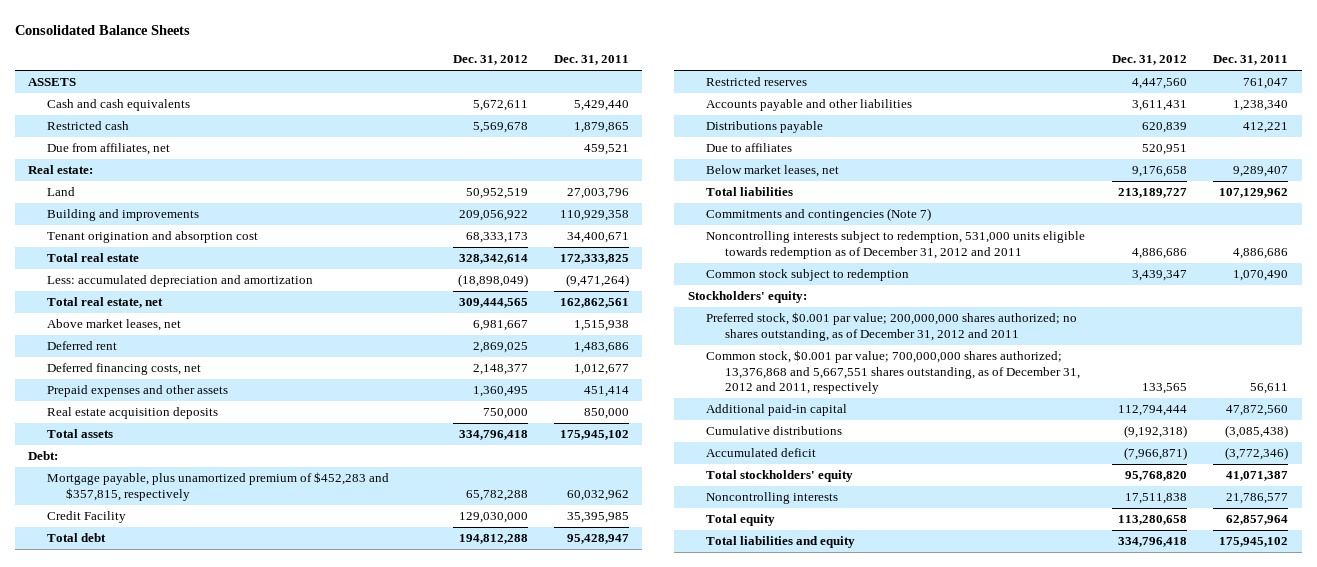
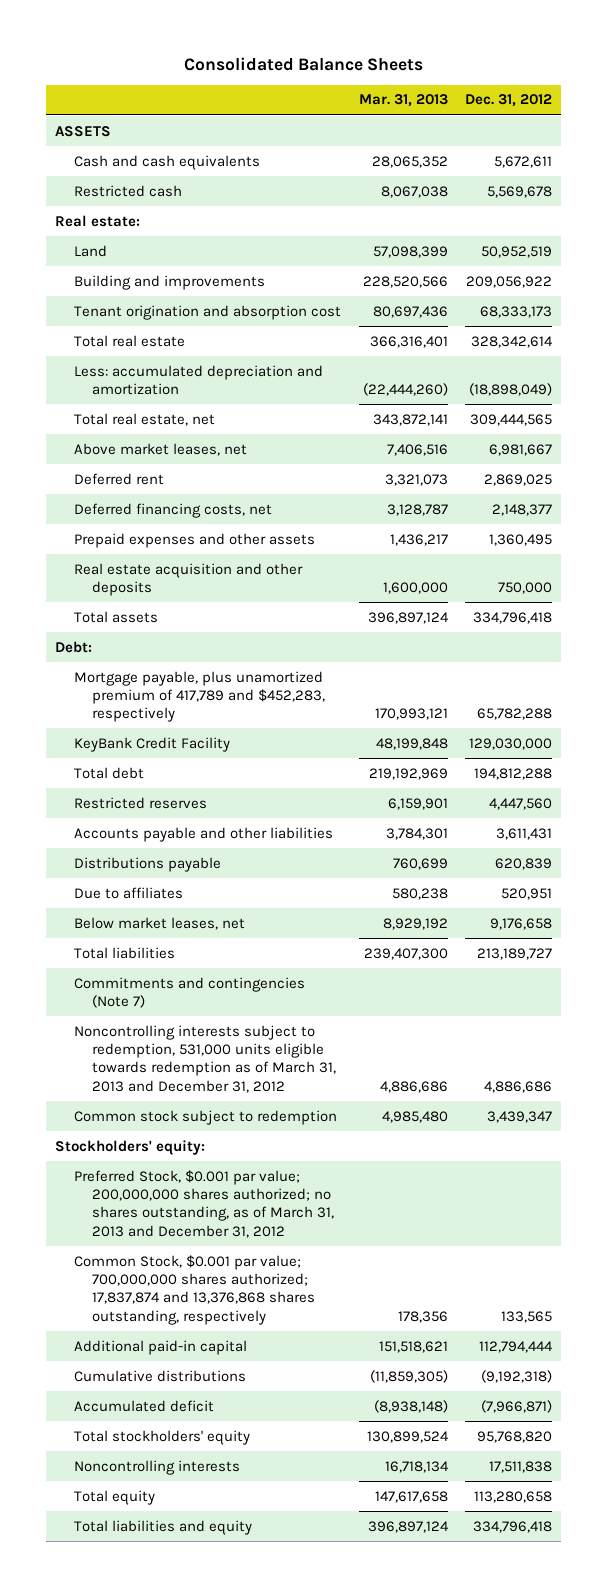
- | Dec. 31, 2012 | Dec. 31, 2011
+ | Mar. 31, 2013 | Dec. 31, 2012
- Due from affiliates, net | | 459,521
- Real estate acquisition deposits | 750,000 | 850,000
+ Real estate acquisition and other deposits | 1,600,000 | 750,000
- Mortgage payable, plus unamortized premium of $452,283 and $357,815, respectively | 65,782,288 | 60,032,962
- Credit Facility | 129,030,000 | 35,395,985
+ Mortgage payable, plus unamortized premium of 417,789 and $452,283, respectively | 170,993,121 | 65,782,288
+ KeyBank Credit Facility | 48,199,848 | 129,030,000
- Noncontrolling interests subject to redemption, 531,000 units eligible towards redemption as of December 31, 2012 and 2011 | 4,886,686 | 4,886,686
+ Noncontrolling interests subject to redemption, 531,000 units eligible towards redemption as of March 31, 2013 and December 31, 2012 | 4,886,686 | 4,886,686
- Preferred stock, $0.001 par value; 200,000,000 shares authorized; no shares outstanding, as of December 31, 2012 and 2011
- Common stock, $0.001 par value; 700,000,000 shares authorized; 13,376,868 and 5,667,551 shares outstanding, as of December 31, 2012 and 2011, respectively | 133,565 | 56,611
+ Preferred Stock, $0.001 par value; 200,000,000 shares authorized; no shares outstanding, as of March 31, 2013 and December 31, 2012
+ Common Stock, $0.001 par value; 700,000,000 shares authorized; 17,837,874 and 13,376,868 shares outstanding, respectively | 178,356 | 133,565

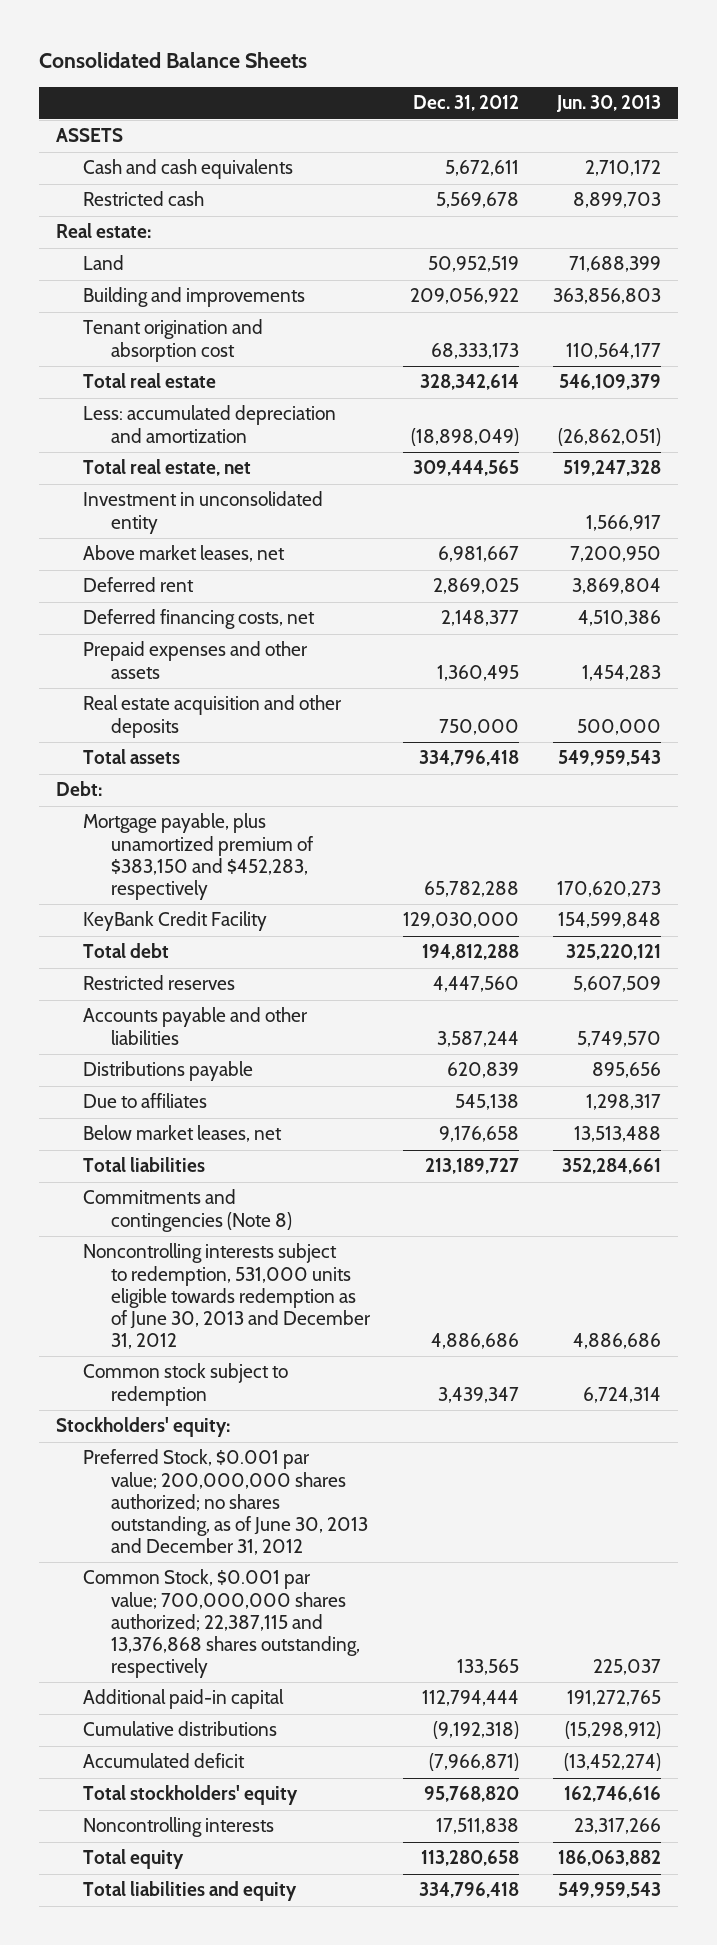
- | Mar. 31, 2013 | Dec. 31, 2012
+ | Dec. 31, 2012 | Jun. 30, 2013
+ Investment in unconsolidated entity | | 1,566,917
- Mortgage payable, plus unamortized premium of 417,789 and $452,283, respectively | 170,993,121 | 65,782,288
+ Mortgage payable, plus unamortized premium of $383,150 and $452,283, respectively | 65,782,288 | 170,620,273
- Accounts payable and other liabilities | 3,784,301 | 3,611,431
+ Accounts payable and other liabilities | 3,587,244 | 5,749,570
- Due to affiliates | 580,238 | 520,951
+ Due to affiliates | 545,138 | 1,298,317
- Commitments and contingencies (Note 7)
- Noncontrolling interests subject to redemption, 531,000 units eligible towards redemption as of March 31, 2013 and December 31, 2012 | 4,886,686 | 4,886,686
+ Commitments and contingencies (Note 8)
+ Noncontrolling interests subject to redemption, 531,000 units eligible towards redemption as of June 30, 2013 and December 31, 2012 | 4,886,686 | 4,886,686
- Preferred Stock, $0.001 par value; 200,000,000 shares authorized; no shares outstanding, as of March 31, 2013 and December 31, 2012
- Common Stock, $0.001 par value; 700,000,000 shares authorized; 17,837,874 and 13,376,868 shares outstanding, respectively | 178,356 | 133,565
+ Preferred Stock, $0.001 par value; 200,000,000 shares authorized; no shares outstanding, as of June 30, 2013 and December 31, 2012
+ Common Stock, $0.001 par value; 700,000,000 shares authorized; 22,387,115 and 13,376,868 shares outstanding, respectively | 133,565 | 225,037

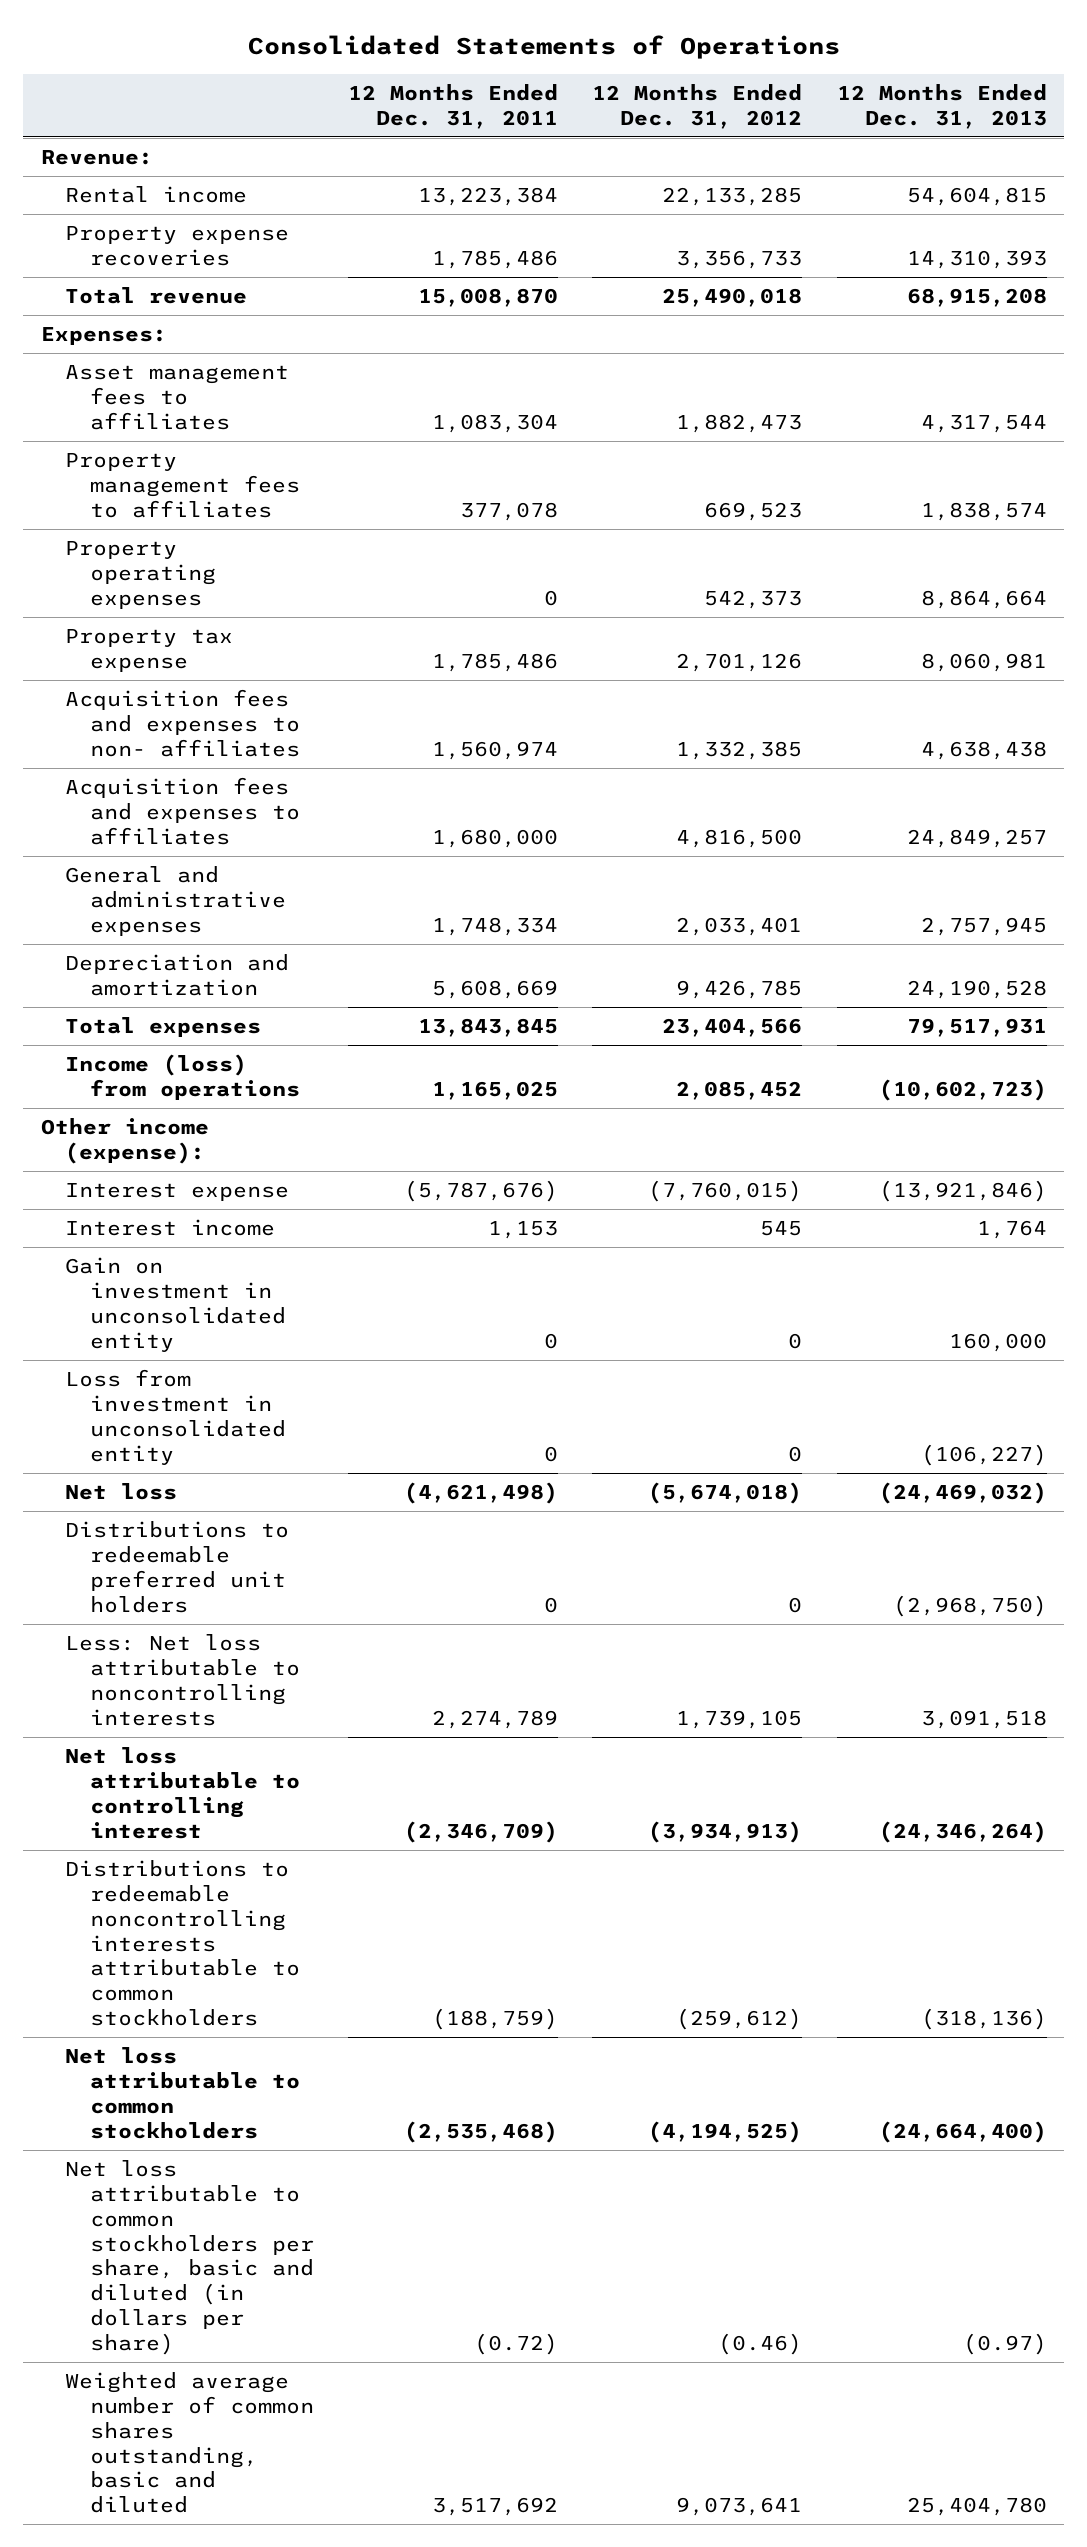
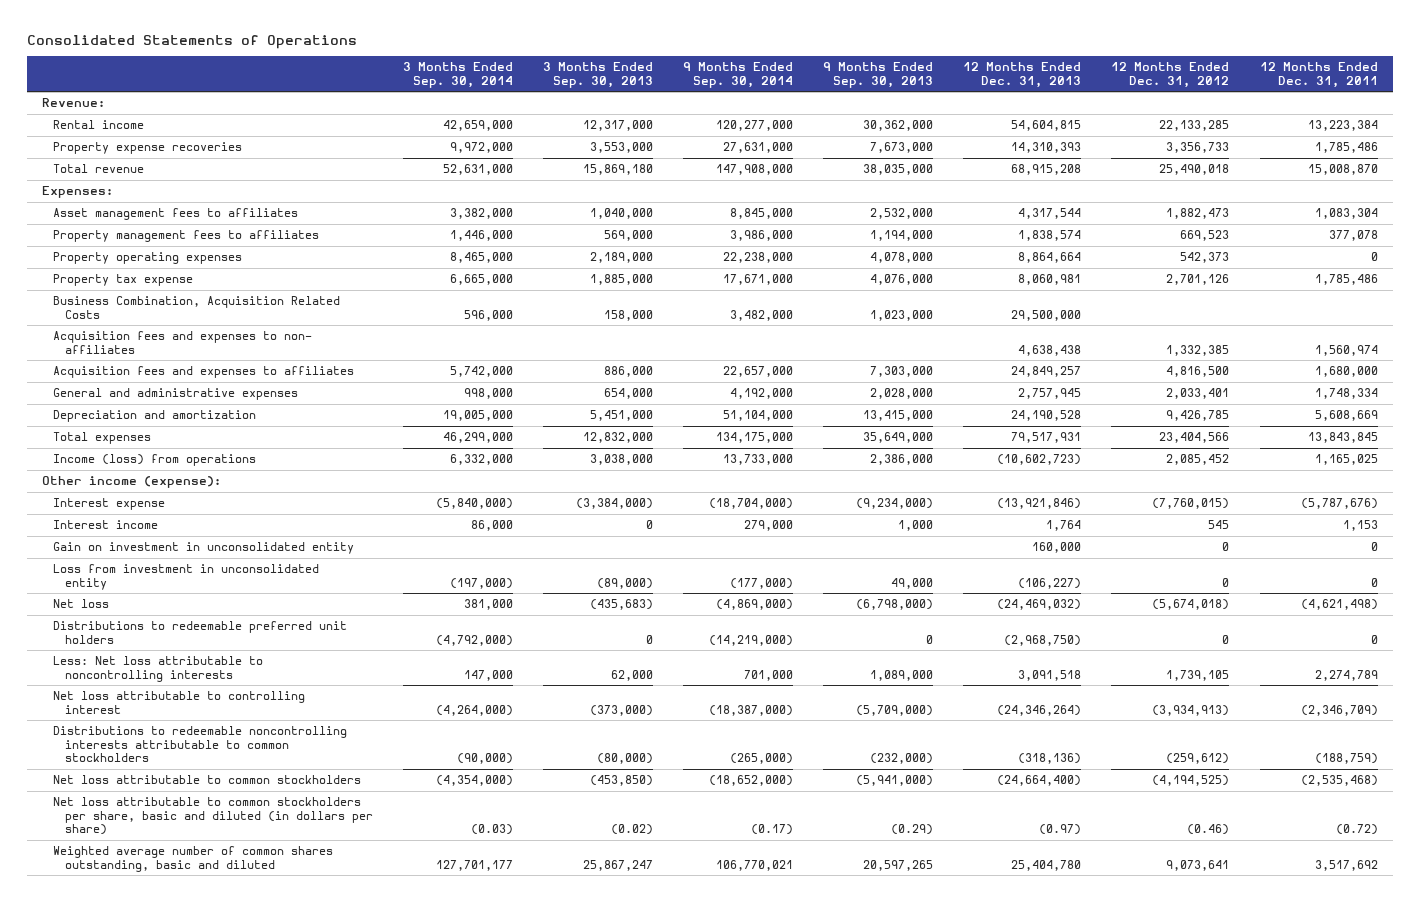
- | 12 Months Ended Dec. 31, 2011 | 12 Months Ended Dec. 31, 2012 | 12 Months Ended Dec. 31, 2013
+ | 3 Months Ended Sep. 30, 2014 | 3 Months Ended Sep. 30, 2013 | 9 Months Ended Sep. 30, 2014 | 9 Months Ended Sep. 30, 2013 | 12 Months Ended Dec. 31, 2013 | 12 Months Ended Dec. 31, 2012 | 12 Months Ended Dec. 31, 2011
+ Business Combination, Acquisition Related Costs | 596,000 | 158,000 | 3,482,000 | 1,023,000 | 29,500,000 | |

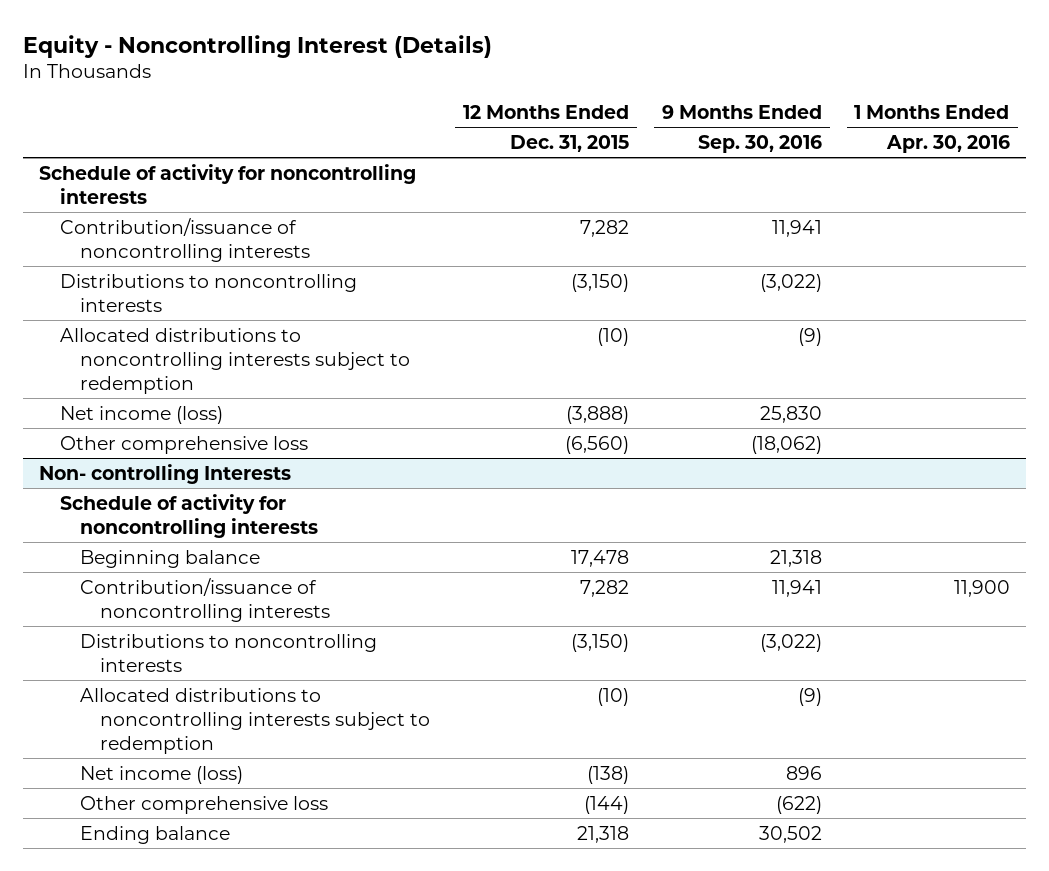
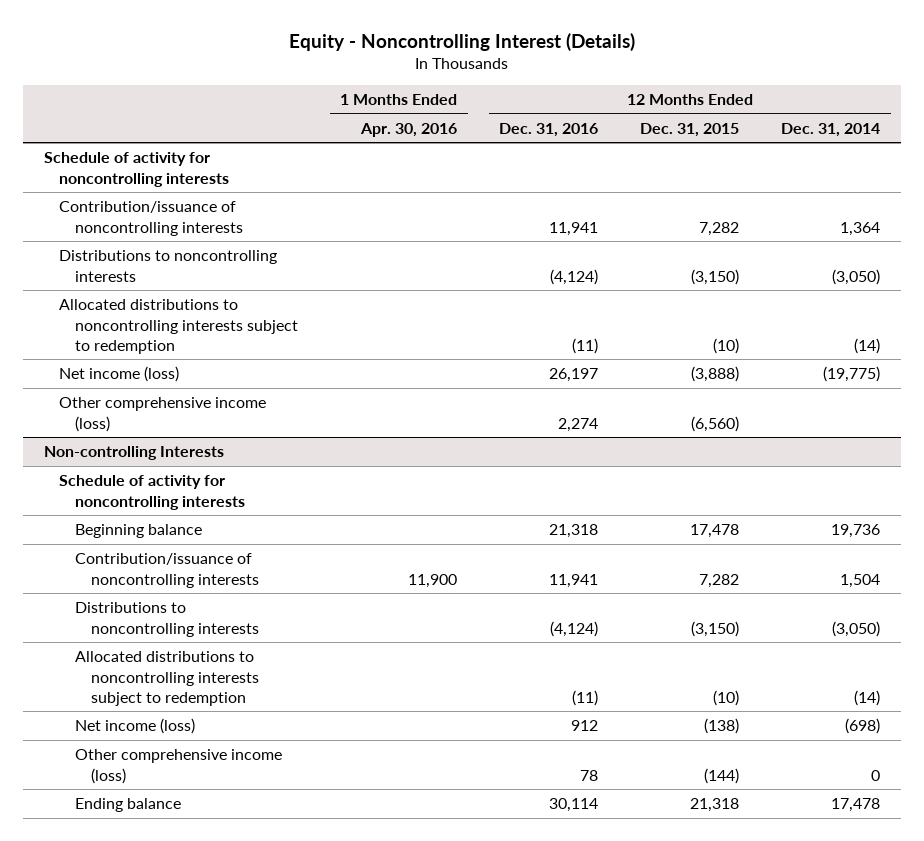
- | 12 Months Ended Dec. 31, 2015 | 9 Months Ended Sep. 30, 2016 | 1 Months Ended Apr. 30, 2016
+ | 1 Months Ended Apr. 30, 2016 | 12 Months Ended Dec. 31, 2016 | 12 Months Ended Dec. 31, 2015 | 12 Months Ended Dec. 31, 2014
- Other comprehensive loss | (6,560) | (18,062) |
- Non- controlling Interests
+ Other comprehensive income (loss) | | 2,274 | (6,560) |
+ Non-controlling Interests
- Other comprehensive loss | (144) | (622) |
+ Other comprehensive income (loss) | | 78 | (144) | 0

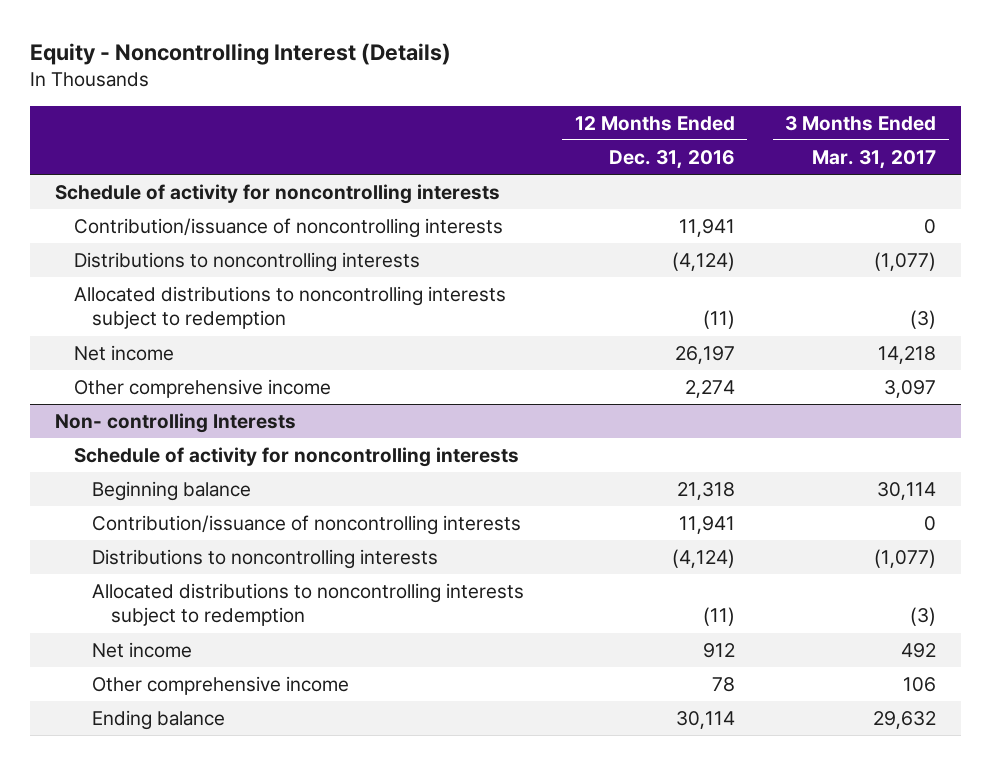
- | 1 Months Ended Apr. 30, 2016 | 12 Months Ended Dec. 31, 2016 | 12 Months Ended Dec. 31, 2015 | 12 Months Ended Dec. 31, 2014
+ | 12 Months Ended Dec. 31, 2016 | 3 Months Ended Mar. 31, 2017
- Net income (loss) | | 26,197 | (3,888) | (19,775)
- Other comprehensive income (loss) | | 2,274 | (6,560) |
- Non-controlling Interests
+ Net income | 26,197 | 14,218
+ Other comprehensive income | 2,274 | 3,097
+ Non- controlling Interests
- Net income (loss) | | 912 | (138) | (698)
- Other comprehensive income (loss) | | 78 | (144) | 0
+ Net income | 912 | 492
+ Other comprehensive income | 78 | 106

